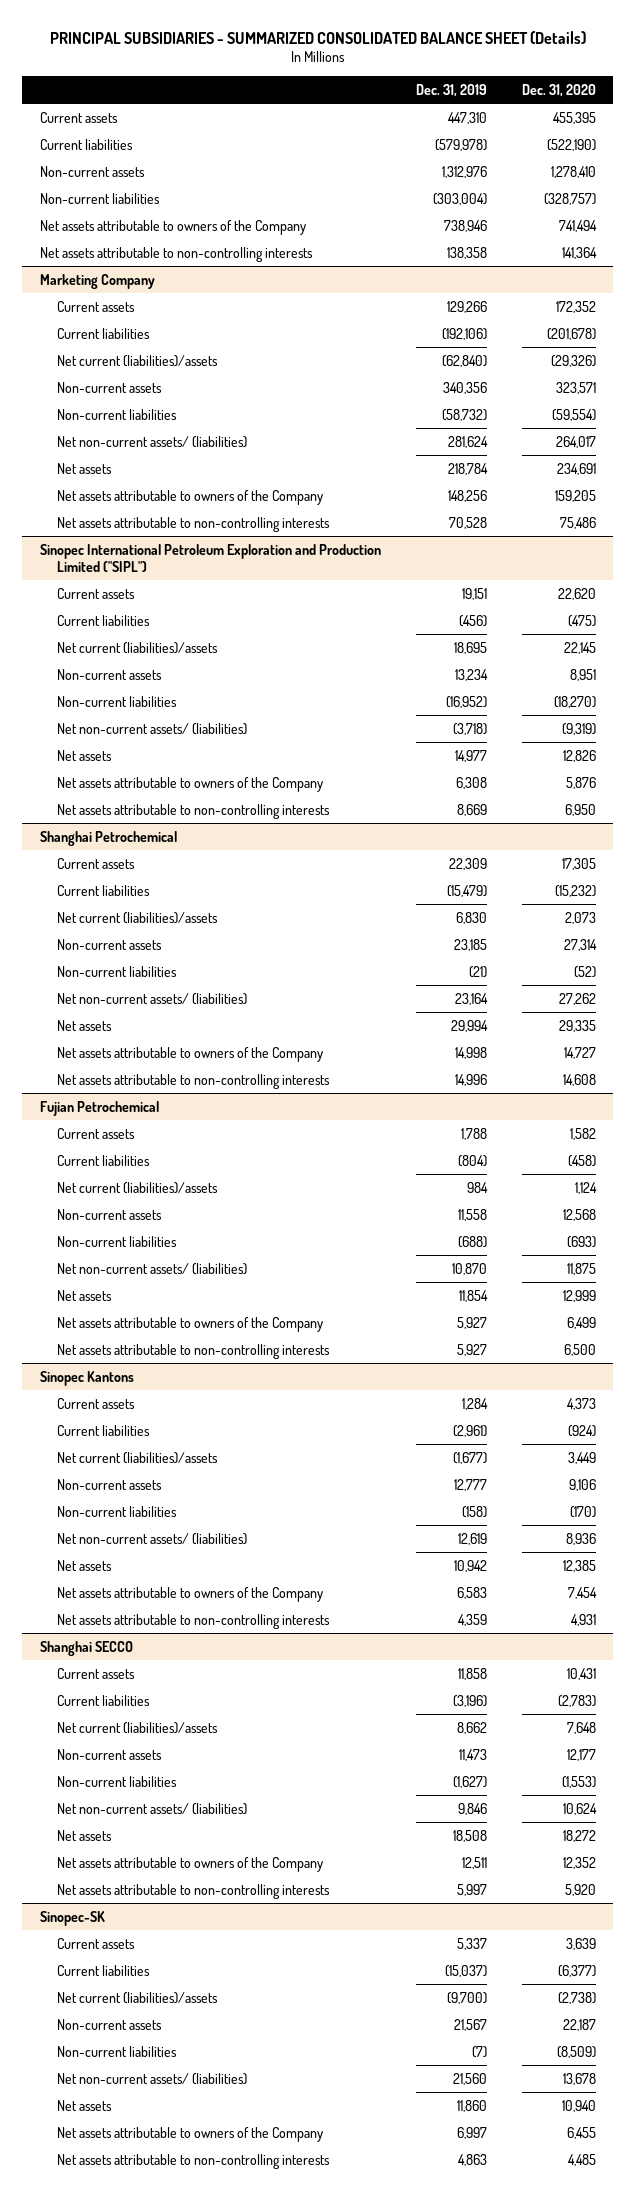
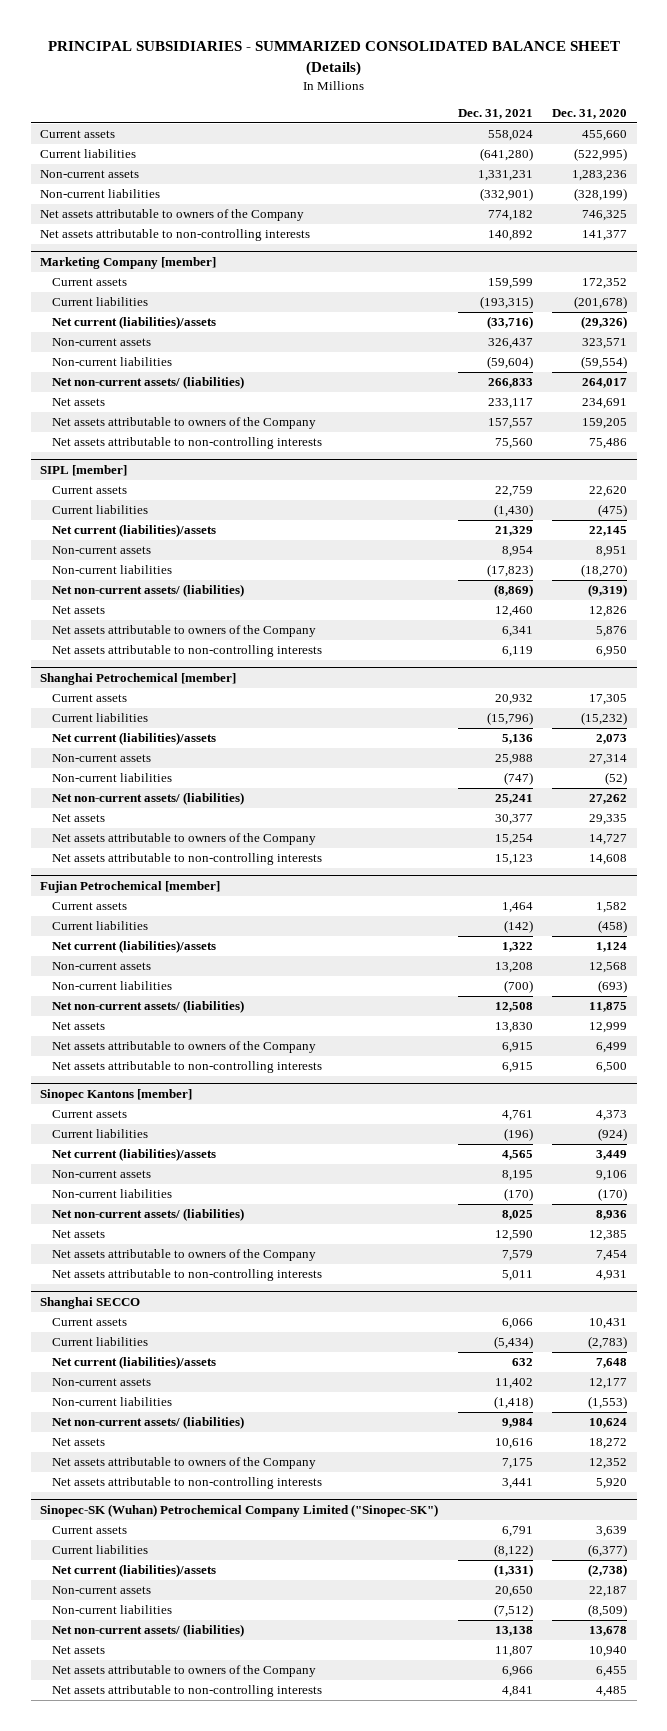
- | Dec. 31, 2019 | Dec. 31, 2020
+ | Dec. 31, 2021 | Dec. 31, 2020
- Current assets | 447,310 | 455,395
- Current liabilities | (579,978) | (522,190)
- Non-current assets | 1,312,976 | 1,278,410
- Non-current liabilities | (303,004) | (328,757)
- Net assets attributable to owners of the Company | 738,946 | 741,494
- Net assets attributable to non-controlling interests | 138,358 | 141,364
- Marketing Company
+ Current assets | 558,024 | 455,660
+ Current liabilities | (641,280) | (522,995)
+ Non-current assets | 1,331,231 | 1,283,236
+ Non-current liabilities | (332,901) | (328,199)
+ Net assets attributable to owners of the Company | 774,182 | 746,325
+ Net assets attributable to non-controlling interests | 140,892 | 141,377
+ Marketing Company [member]
- Sinopec International Petroleum Exploration and Production Limited ("SIPL")
+ SIPL [member]
- Shanghai Petrochemical
+ Shanghai Petrochemical [member]
- Fujian Petrochemical
+ Fujian Petrochemical [member]
- Sinopec Kantons
+ Sinopec Kantons [member]
- Sinopec-SK
+ Sinopec-SK (Wuhan) Petrochemical Company Limited ("Sinopec-SK")

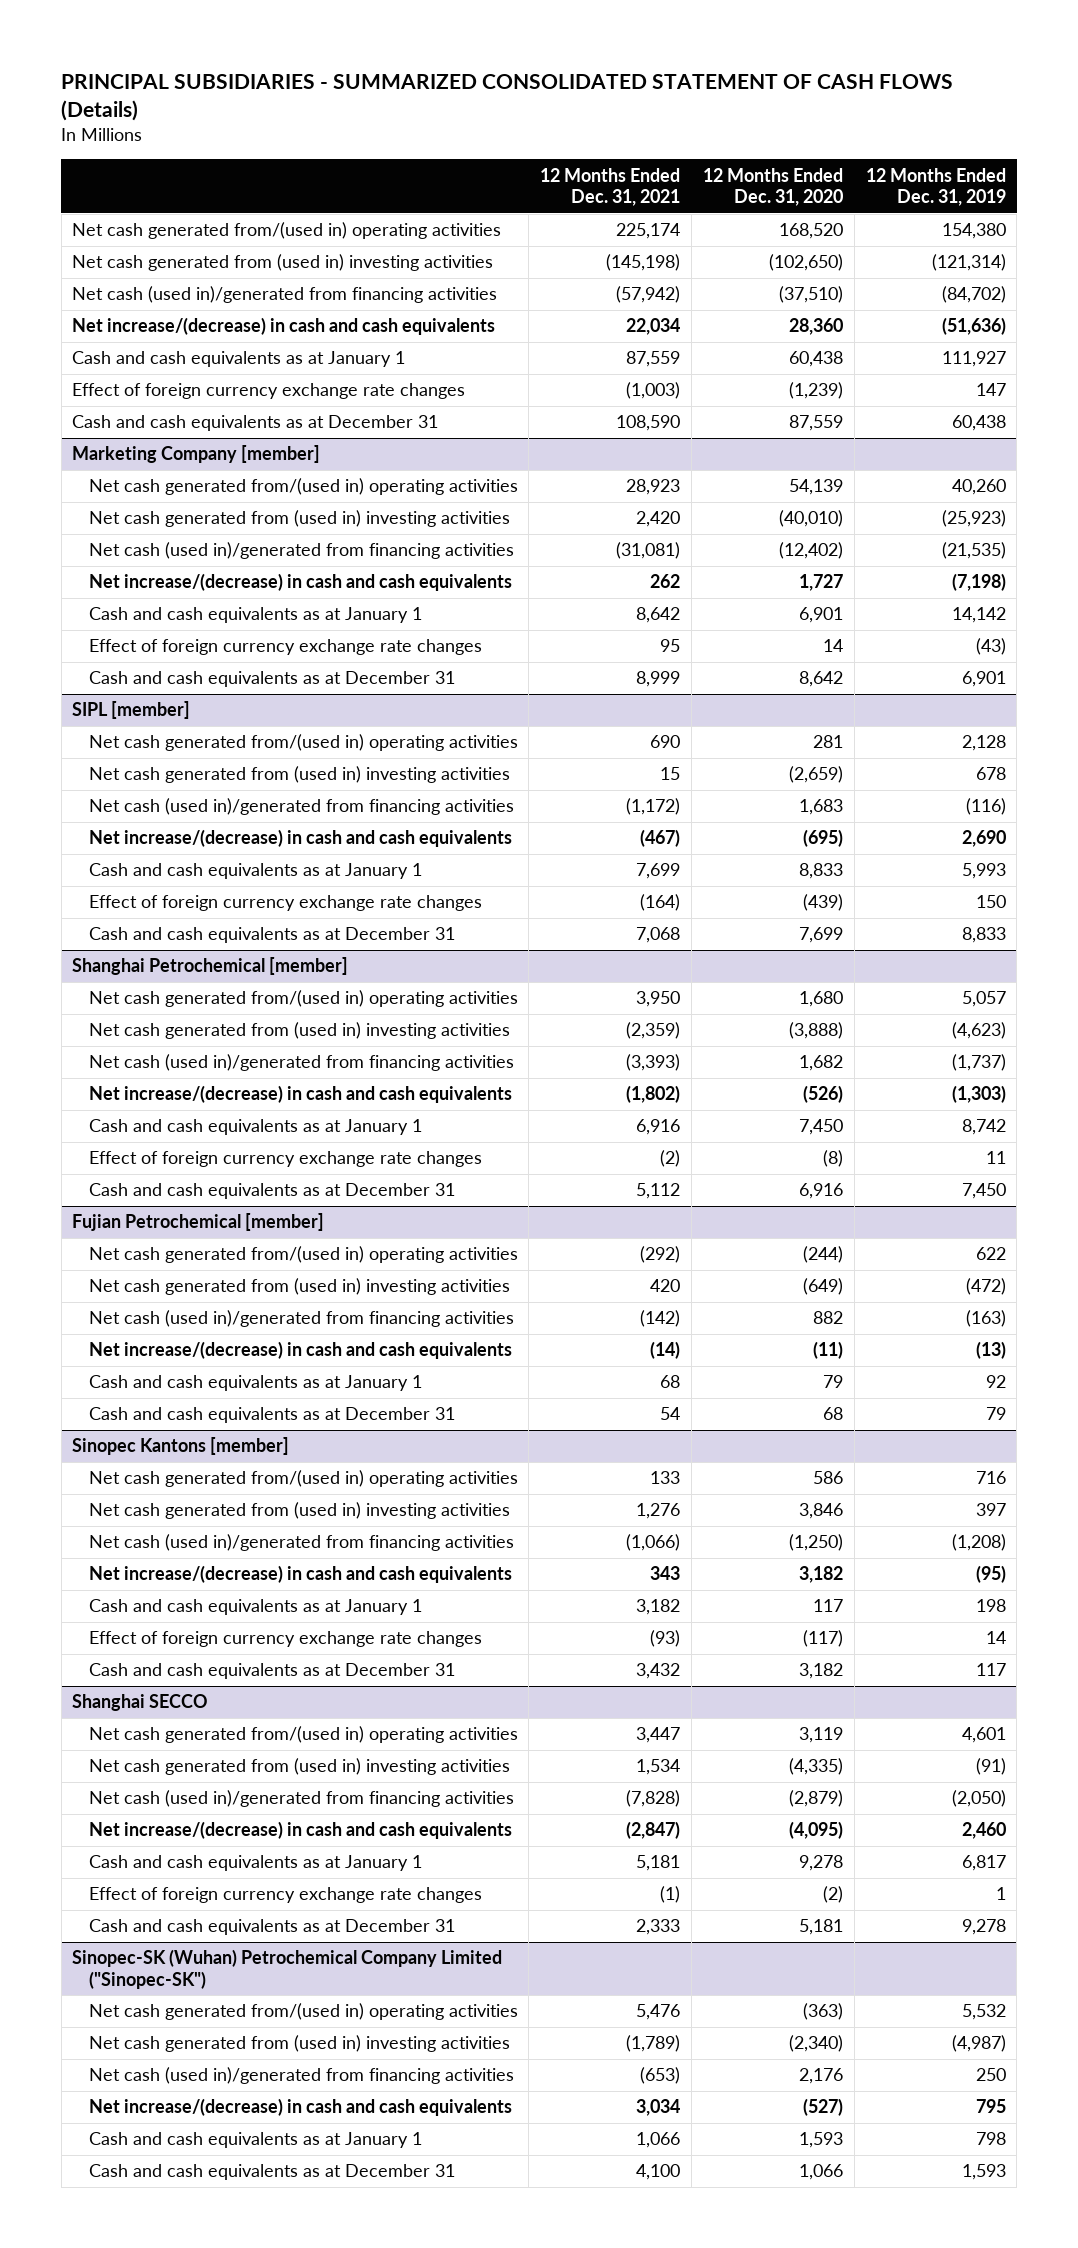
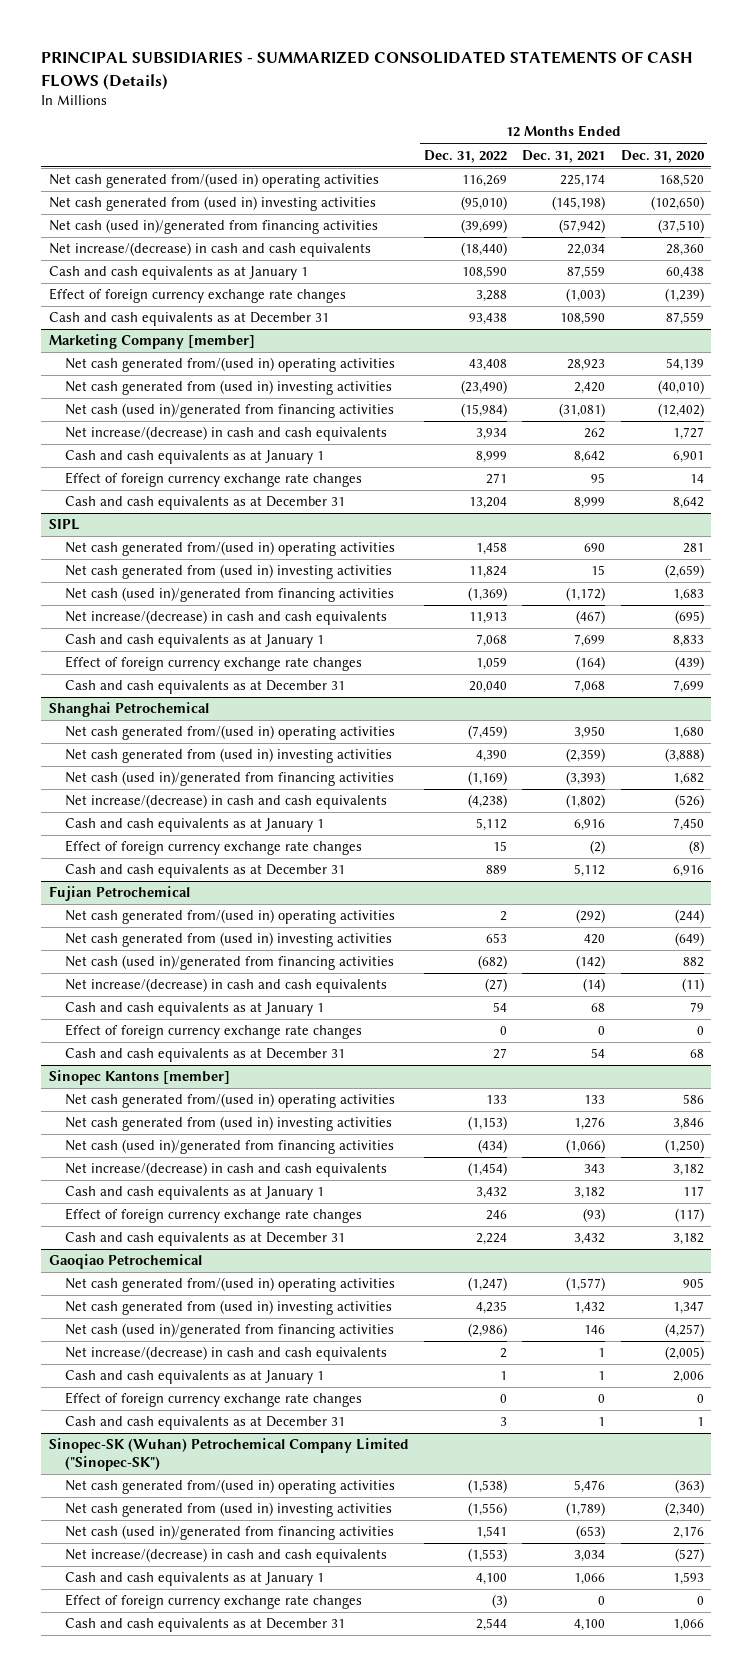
- PRINCIPAL SUBSIDIARIES - SUMMARIZED CONSOLIDATED STATEMENT OF CASH FLOWS (Details)
+ PRINCIPAL SUBSIDIARIES - SUMMARIZED CONSOLIDATED STATEMENTS OF CASH FLOWS (Details)
- | 12 Months Ended Dec. 31, 2021 | 12 Months Ended Dec. 31, 2020 | 12 Months Ended Dec. 31, 2019
+ | 12 Months Ended Dec. 31, 2022 | 12 Months Ended Dec. 31, 2021 | 12 Months Ended Dec. 31, 2020
- SIPL [member]
+ SIPL
- Shanghai Petrochemical [member]
+ Shanghai Petrochemical
- Fujian Petrochemical [member]
+ Fujian Petrochemical
+ Effect of foreign currency exchange rate changes | 0 | 0 | 0
- Shanghai SECCO
- Net cash generated from/(used in) operating activities | 3,447 | 3,119 | 4,601
- Net cash generated from (used in) investing activities | 1,534 | (4,335) | (91)
- Net cash (used in)/generated from financing activities | (7,828) | (2,879) | (2,050)
- Net increase/(decrease) in cash and cash equivalents | (2,847) | (4,095) | 2,460
- Cash and cash equivalents as at January 1 | 5,181 | 9,278 | 6,817
- Effect of foreign currency exchange rate changes | (1) | (2) | 1
- Cash and cash equivalents as at December 31 | 2,333 | 5,181 | 9,278
+ Gaoqiao Petrochemical
+ Net cash generated from/(used in) operating activities | (1,247) | (1,577) | 905
+ Net cash generated from (used in) investing activities | 4,235 | 1,432 | 1,347
+ Net cash (used in)/generated from financing activities | (2,986) | 146 | (4,257)
+ Net increase/(decrease) in cash and cash equivalents | 2 | 1 | (2,005)
+ Cash and cash equivalents as at January 1 | 1 | 1 | 2,006
+ Effect of foreign currency exchange rate changes | 0 | 0 | 0
+ Cash and cash equivalents as at December 31 | 3 | 1 | 1
@ Sinopec-SK (Wuhan) Petrochemical Company Limited ("Sinopec-SK")
+ Effect of foreign currency exchange rate changes | (3) | 0 | 0

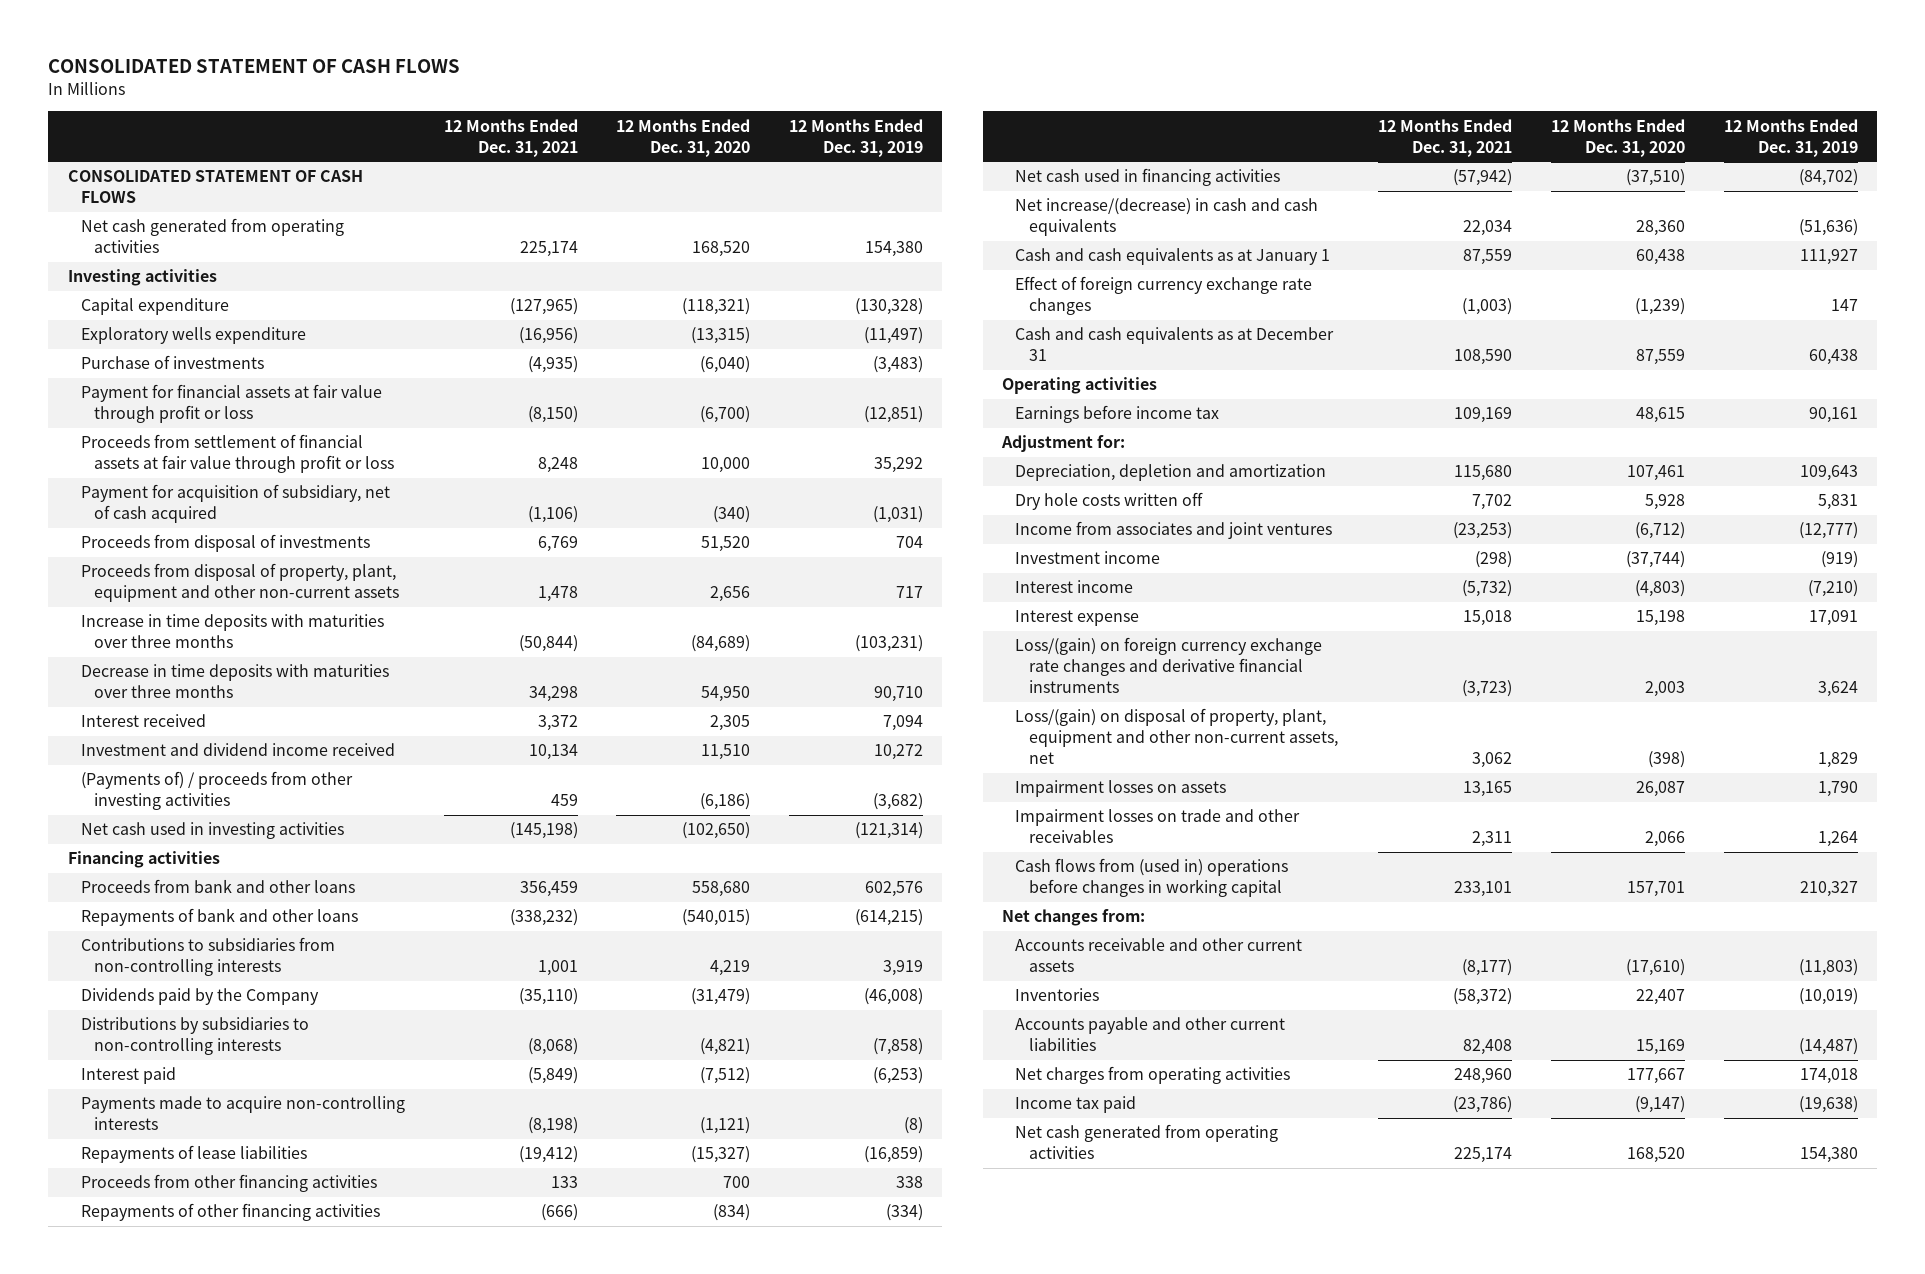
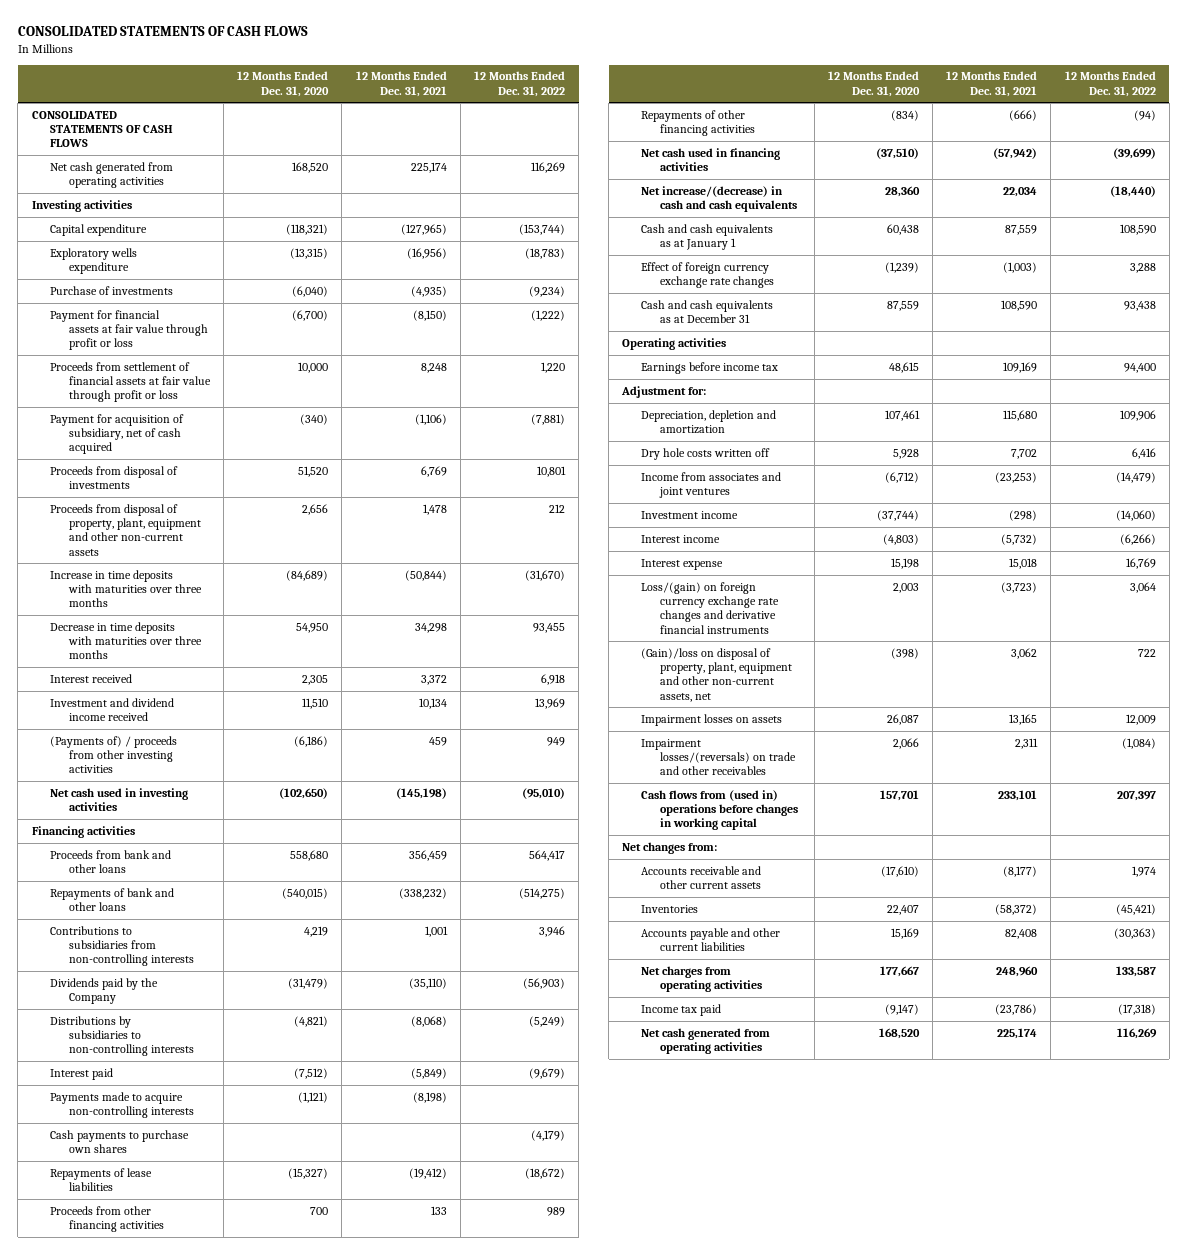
- CONSOLIDATED STATEMENT OF CASH FLOWS
+ CONSOLIDATED STATEMENTS OF CASH FLOWS
- | 12 Months Ended Dec. 31, 2021 | 12 Months Ended Dec. 31, 2020 | 12 Months Ended Dec. 31, 2019
+ | 12 Months Ended Dec. 31, 2020 | 12 Months Ended Dec. 31, 2021 | 12 Months Ended Dec. 31, 2022
- CONSOLIDATED STATEMENT OF CASH FLOWS
+ CONSOLIDATED STATEMENTS OF CASH FLOWS
+ Cash payments to purchase own shares | | | (4,179)
- Loss/(gain) on disposal of property, plant, equipment and other non-current assets, net | 3,062 | (398) | 1,829
+ (Gain)/loss on disposal of property, plant, equipment and other non-current assets, net | (398) | 3,062 | 722
- Impairment losses on trade and other receivables | 2,311 | 2,066 | 1,264
+ Impairment losses/(reversals) on trade and other receivables | 2,066 | 2,311 | (1,084)

